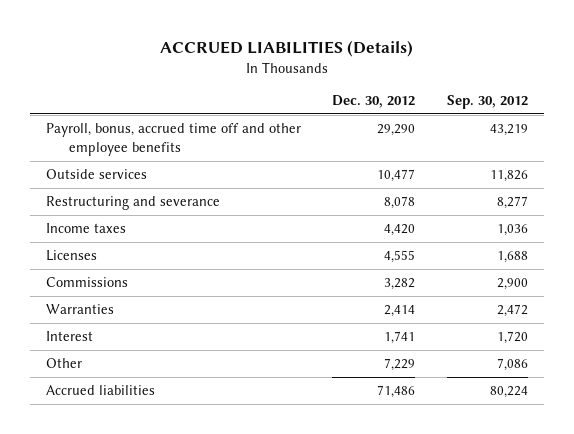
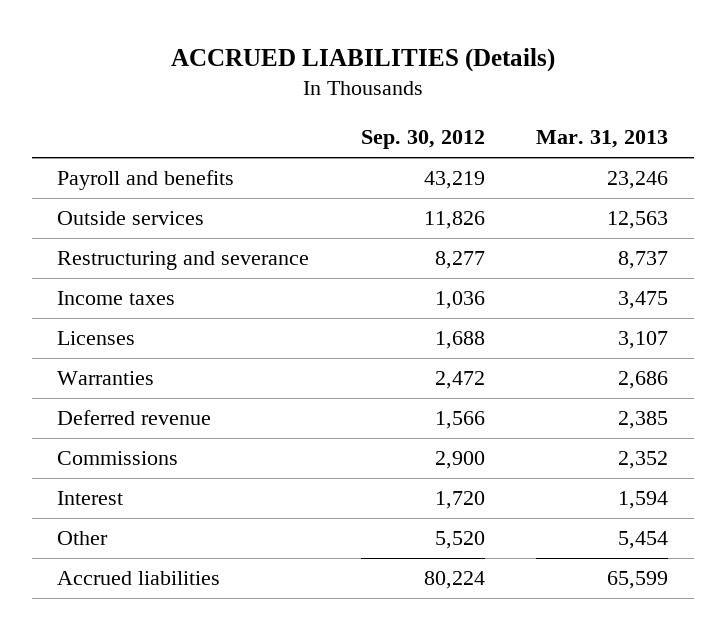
- | Dec. 30, 2012 | Sep. 30, 2012
+ | Sep. 30, 2012 | Mar. 31, 2013
- Payroll, bonus, accrued time off and other employee benefits | 29,290 | 43,219
+ Payroll and benefits | 43,219 | 23,246
+ Deferred revenue | 1,566 | 2,385
moved down: Commissions | 2,900 | 2,352
- Other | 7,229 | 7,086
+ Other | 5,520 | 5,454

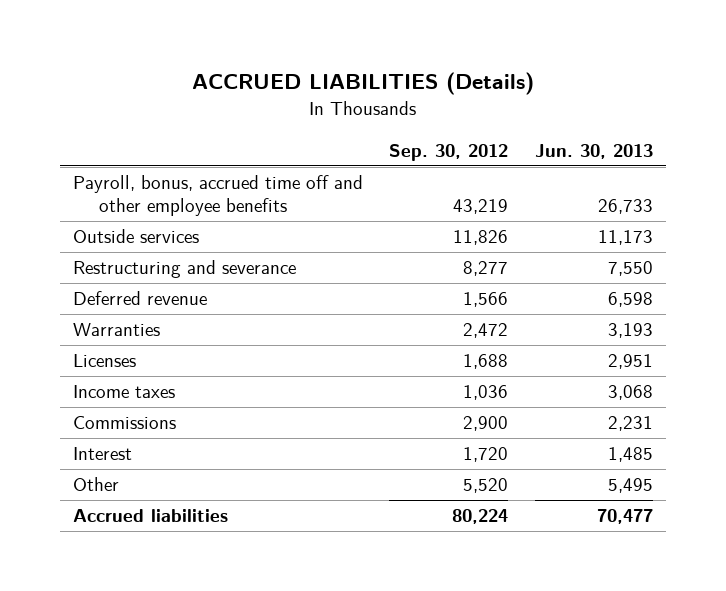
- | Sep. 30, 2012 | Mar. 31, 2013
+ | Sep. 30, 2012 | Jun. 30, 2013
- Payroll and benefits | 43,219 | 23,246
+ Payroll, bonus, accrued time off and other employee benefits | 43,219 | 26,733
moved down: Warranties | 2,472 | 3,193
moved down: Licenses | 1,688 | 2,951
moved down: Income taxes | 1,036 | 3,068

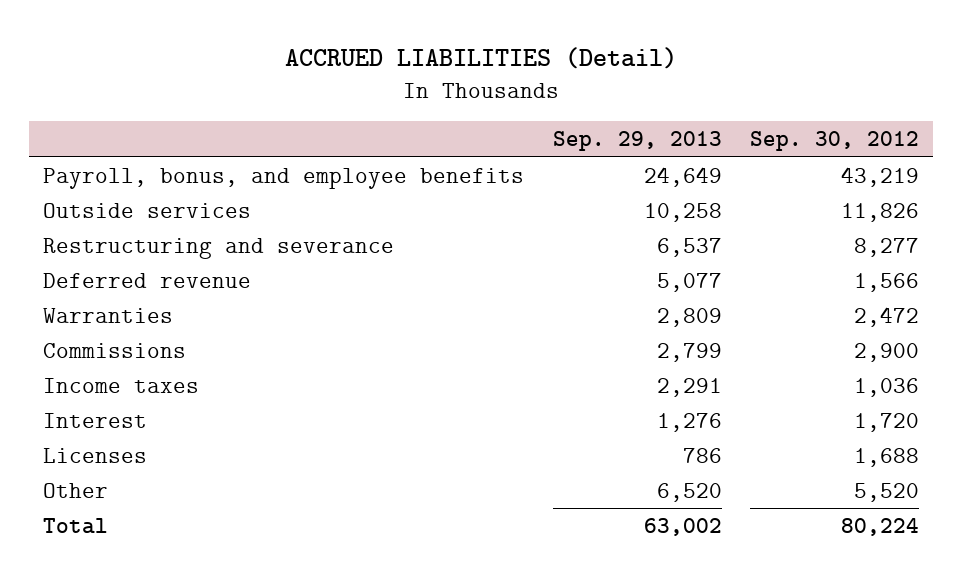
- ACCRUED LIABILITIES (Details)
+ ACCRUED LIABILITIES (Detail)
- | Sep. 30, 2012 | Jun. 30, 2013
+ | Sep. 29, 2013 | Sep. 30, 2012
- Payroll, bonus, accrued time off and other employee benefits | 43,219 | 26,733
+ Payroll, bonus, and employee benefits | 24,649 | 43,219
moved down: Income taxes | 2,291 | 1,036
moved down: Licenses | 786 | 1,688
- Accrued liabilities | 80,224 | 70,477
+ Total | 63,002 | 80,224

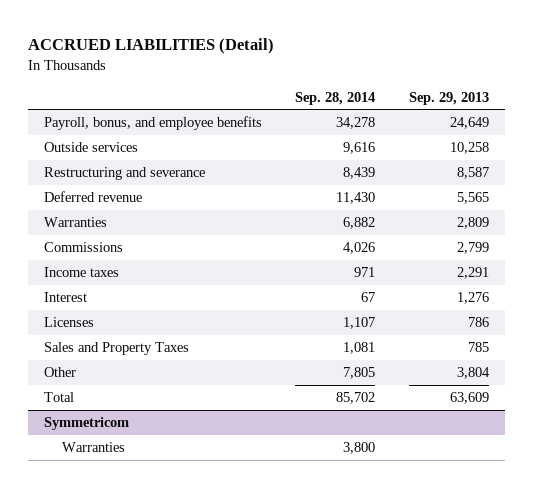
- | Sep. 29, 2013 | Sep. 30, 2012
+ | Sep. 28, 2014 | Sep. 29, 2013
- Restructuring and severance | 6,537 | 8,277
- Deferred revenue | 5,077 | 1,566
+ Restructuring and severance | 8,439 | 8,587
+ Deferred revenue | 11,430 | 5,565
- Other | 6,520 | 5,520
- Total | 63,002 | 80,224
+ Sales and Property Taxes | 1,081 | 785
+ Other | 7,805 | 3,804
+ Total | 85,702 | 63,609
+ Symmetricom
+ Warranties | 3,800 |

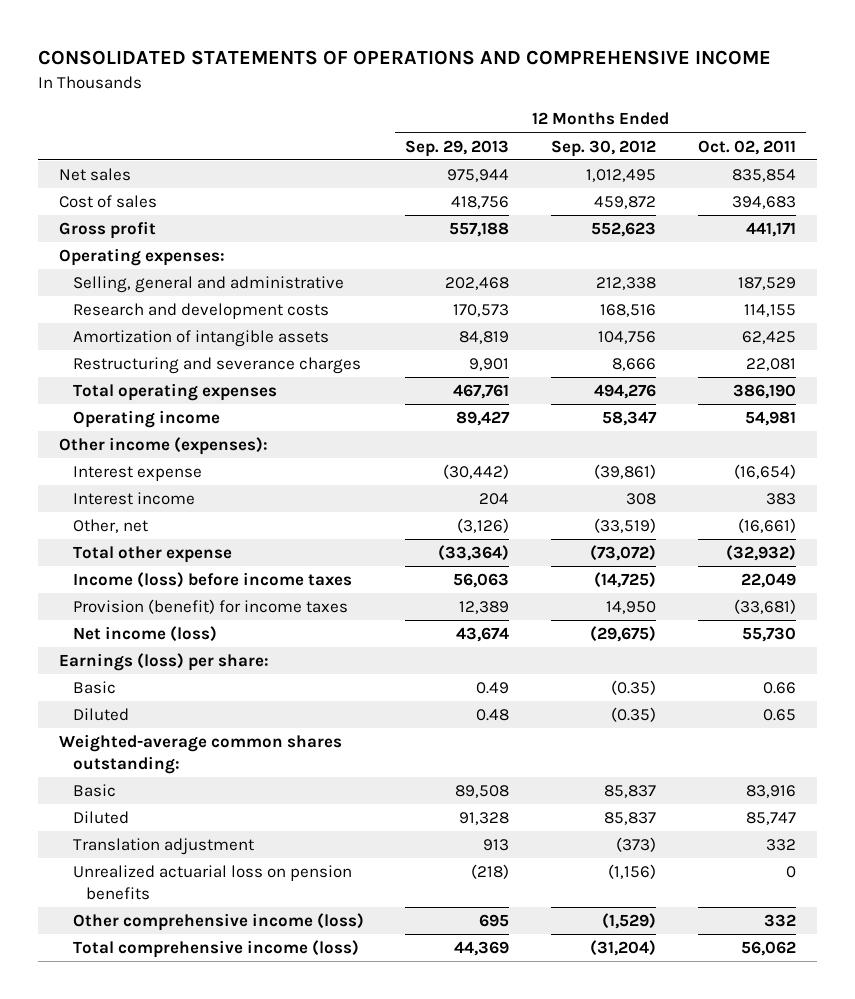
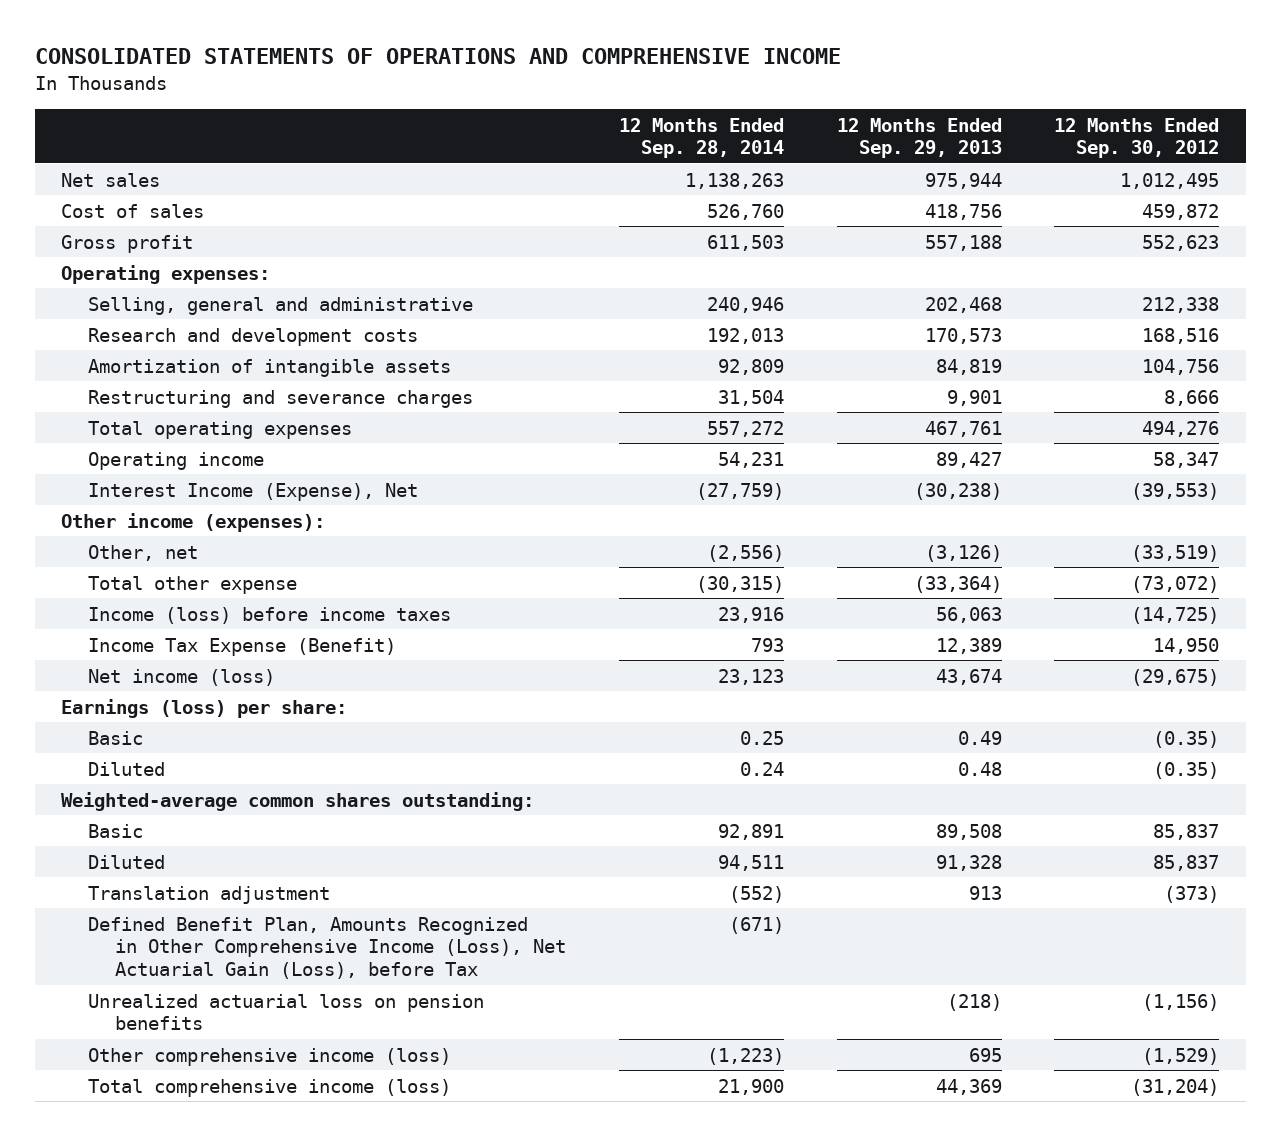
- | 12 Months Ended Sep. 29, 2013 | 12 Months Ended Sep. 30, 2012 | 12 Months Ended Oct. 02, 2011
+ | 12 Months Ended Sep. 28, 2014 | 12 Months Ended Sep. 29, 2013 | 12 Months Ended Sep. 30, 2012
+ Interest Income (Expense), Net | (27,759) | (30,238) | (39,553)
- Interest expense | (30,442) | (39,861) | (16,654)
- Interest income | 204 | 308 | 383
- Provision (benefit) for income taxes | 12,389 | 14,950 | (33,681)
+ Income Tax Expense (Benefit) | 793 | 12,389 | 14,950
+ Defined Benefit Plan, Amounts Recognized in Other Comprehensive Income (Loss), Net Actuarial Gain (Loss), before Tax | (671) | |

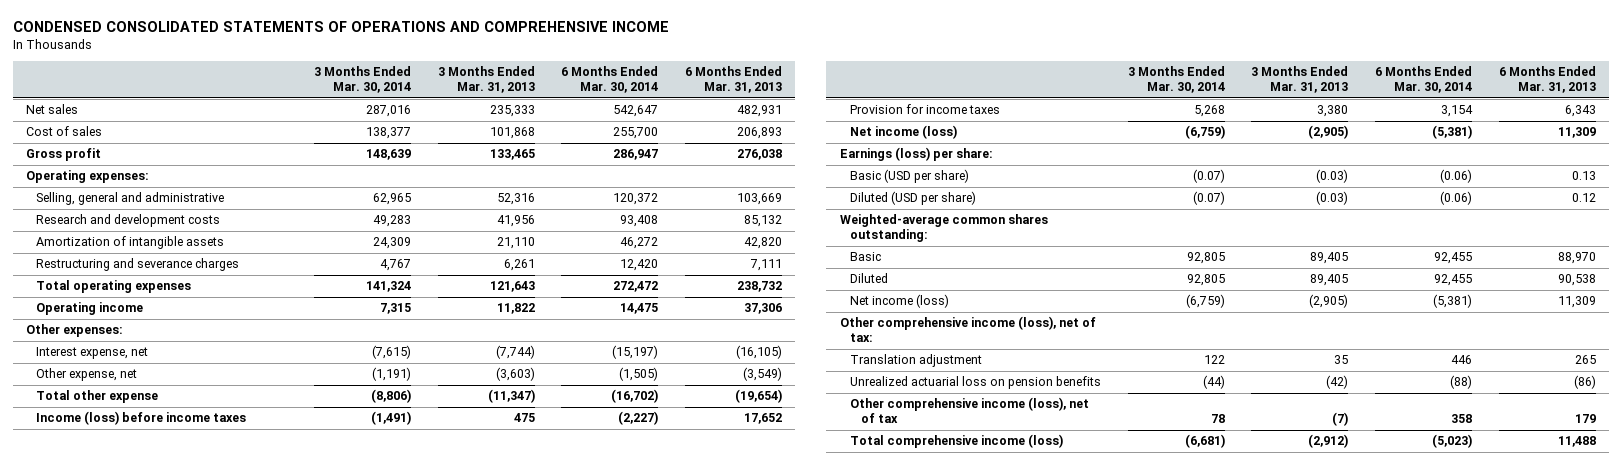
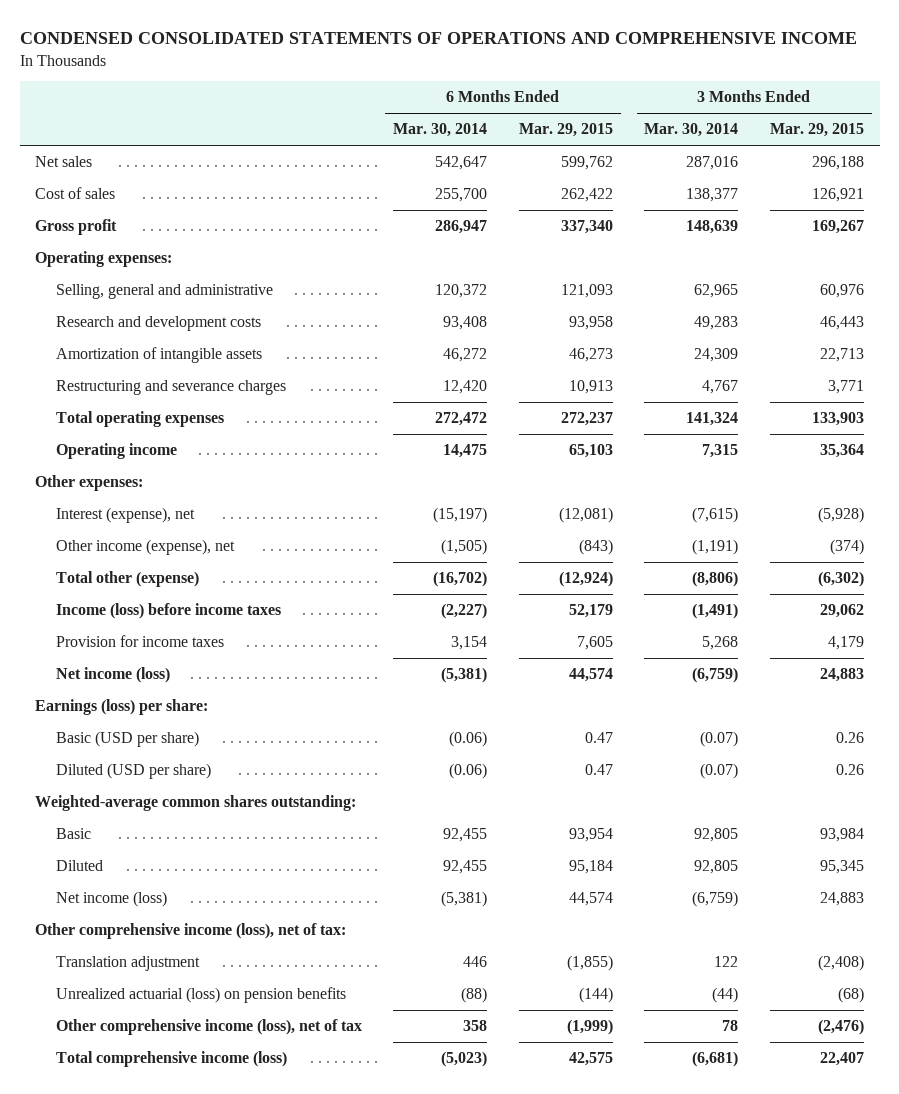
- | 3 Months Ended Mar. 30, 2014 | 3 Months Ended Mar. 31, 2013 | 6 Months Ended Mar. 30, 2014 | 6 Months Ended Mar. 31, 2013
+ | 6 Months Ended Mar. 30, 2014 | 6 Months Ended Mar. 29, 2015 | 3 Months Ended Mar. 30, 2014 | 3 Months Ended Mar. 29, 2015
- Interest expense, net | (7,615) | (7,744) | (15,197) | (16,105)
- Other expense, net | (1,191) | (3,603) | (1,505) | (3,549)
- Total other expense | (8,806) | (11,347) | (16,702) | (19,654)
+ Interest (expense), net | (15,197) | (12,081) | (7,615) | (5,928)
+ Other income (expense), net | (1,505) | (843) | (1,191) | (374)
+ Total other (expense) | (16,702) | (12,924) | (8,806) | (6,302)
- Unrealized actuarial loss on pension benefits | (44) | (42) | (88) | (86)
+ Unrealized actuarial (loss) on pension benefits | (88) | (144) | (44) | (68)

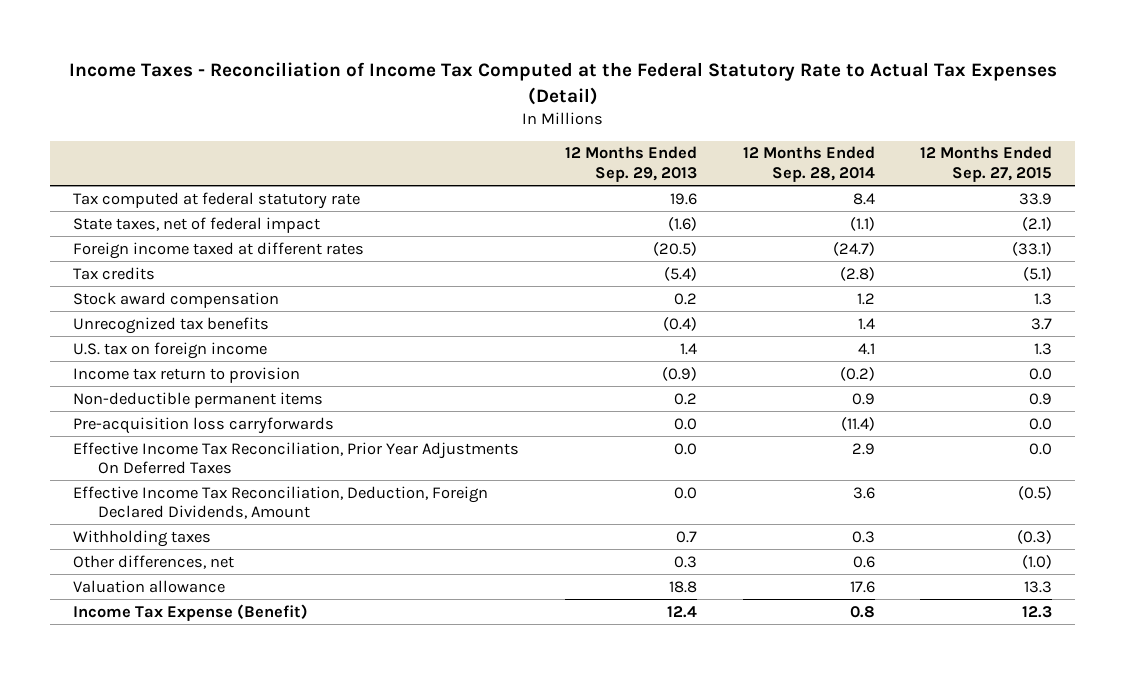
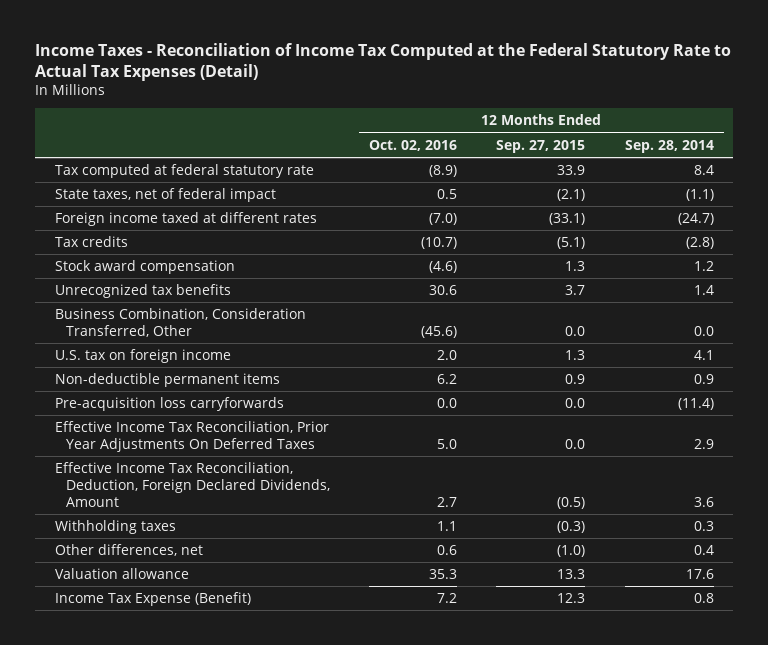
- | 12 Months Ended Sep. 29, 2013 | 12 Months Ended Sep. 28, 2014 | 12 Months Ended Sep. 27, 2015
+ | 12 Months Ended Oct. 02, 2016 | 12 Months Ended Sep. 27, 2015 | 12 Months Ended Sep. 28, 2014
+ Business Combination, Consideration Transferred, Other | (45.6) | 0.0 | 0.0
- Income tax return to provision | (0.9) | (0.2) | 0.0
- Other differences, net | 0.3 | 0.6 | (1.0)
+ Other differences, net | 0.6 | (1.0) | 0.4

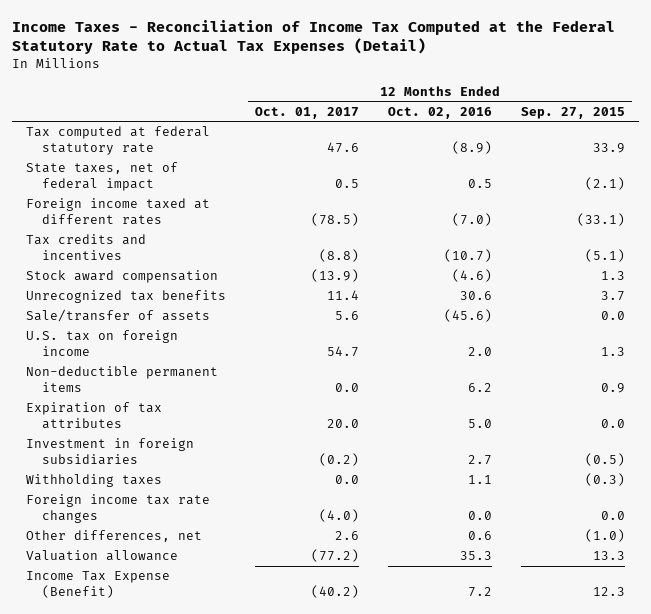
- | 12 Months Ended Oct. 02, 2016 | 12 Months Ended Sep. 27, 2015 | 12 Months Ended Sep. 28, 2014
+ | 12 Months Ended Oct. 01, 2017 | 12 Months Ended Oct. 02, 2016 | 12 Months Ended Sep. 27, 2015
- Tax credits | (10.7) | (5.1) | (2.8)
+ Tax credits and incentives | (8.8) | (10.7) | (5.1)
- Business Combination, Consideration Transferred, Other | (45.6) | 0.0 | 0.0
+ Sale/transfer of assets | 5.6 | (45.6) | 0.0
- Pre-acquisition loss carryforwards | 0.0 | 0.0 | (11.4)
- Effective Income Tax Reconciliation, Prior Year Adjustments On Deferred Taxes | 5.0 | 0.0 | 2.9
- Effective Income Tax Reconciliation, Deduction, Foreign Declared Dividends, Amount | 2.7 | (0.5) | 3.6
+ Expiration of tax attributes | 20.0 | 5.0 | 0.0
+ Investment in foreign subsidiaries | (0.2) | 2.7 | (0.5)
+ Foreign income tax rate changes | (4.0) | 0.0 | 0.0

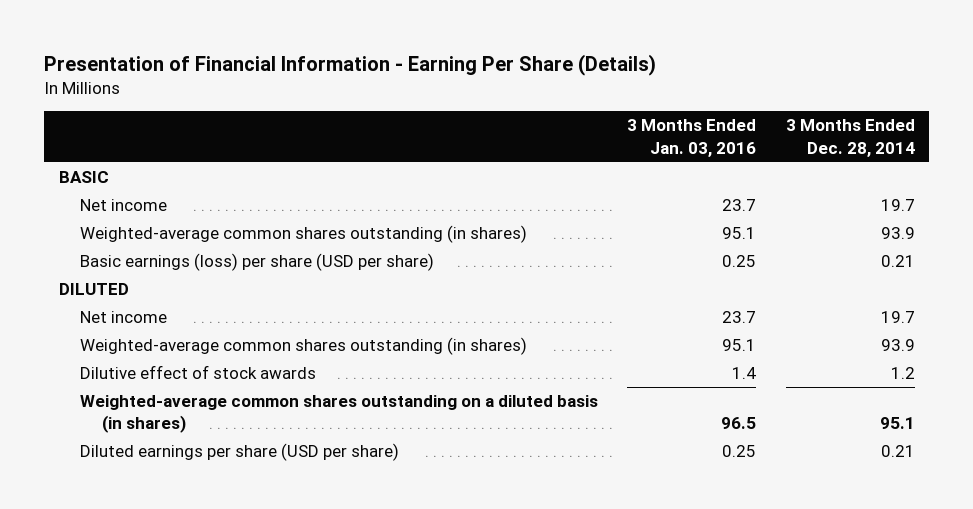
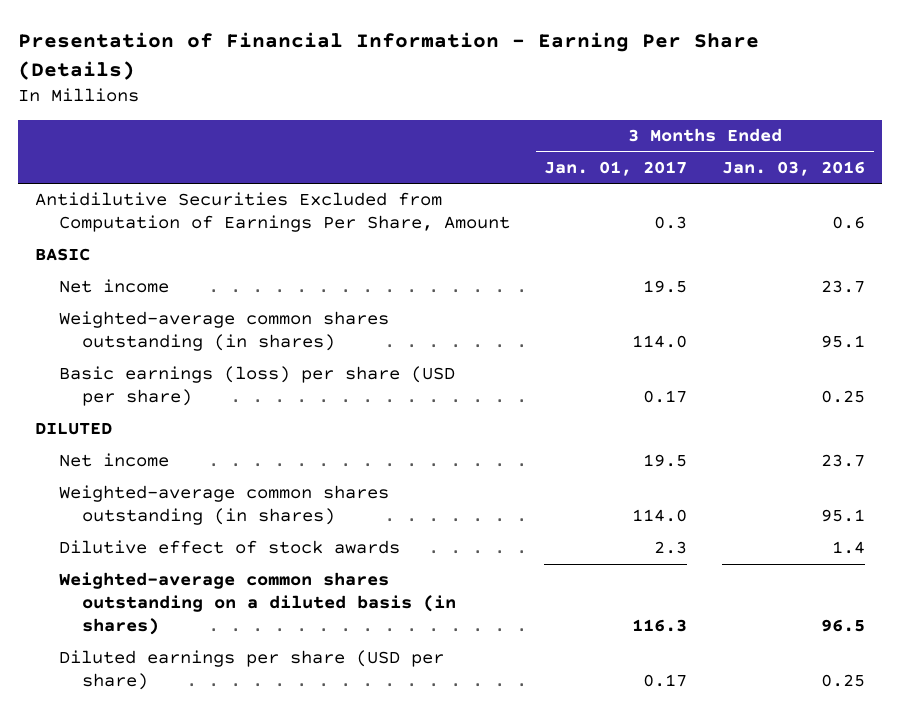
- | 3 Months Ended Jan. 03, 2016 | 3 Months Ended Dec. 28, 2014
+ | 3 Months Ended Jan. 01, 2017 | 3 Months Ended Jan. 03, 2016
+ Antidilutive Securities Excluded from Computation of Earnings Per Share, Amount | 0.3 | 0.6

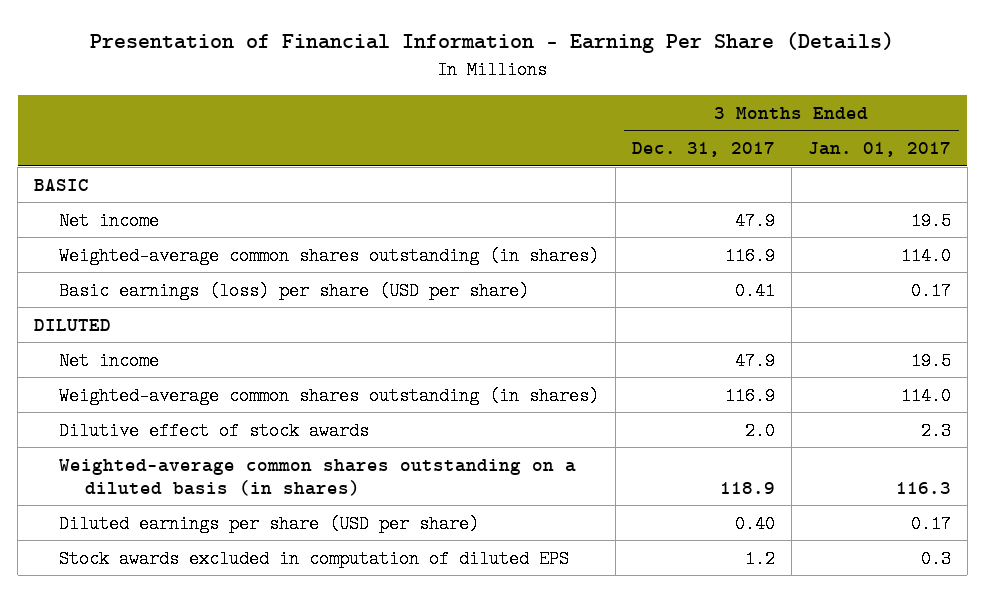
- | 3 Months Ended Jan. 01, 2017 | 3 Months Ended Jan. 03, 2016
+ | 3 Months Ended Dec. 31, 2017 | 3 Months Ended Jan. 01, 2017
- Antidilutive Securities Excluded from Computation of Earnings Per Share, Amount | 0.3 | 0.6
+ Stock awards excluded in computation of diluted EPS | 1.2 | 0.3

